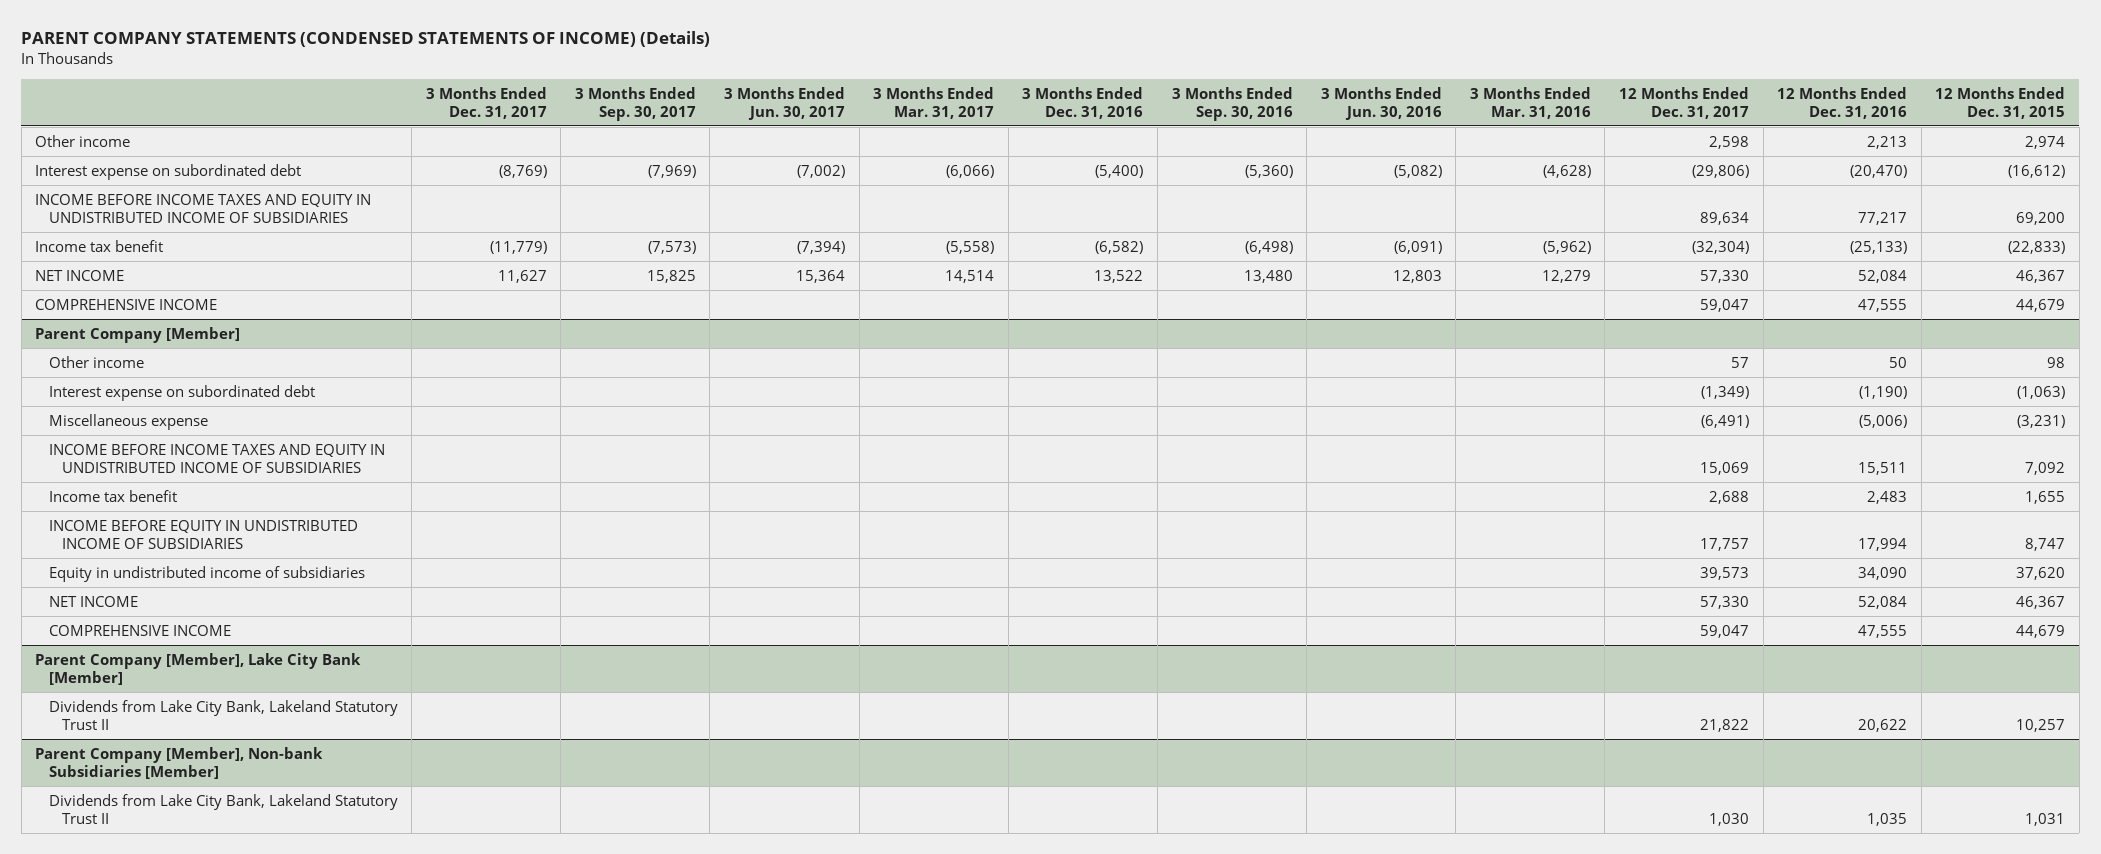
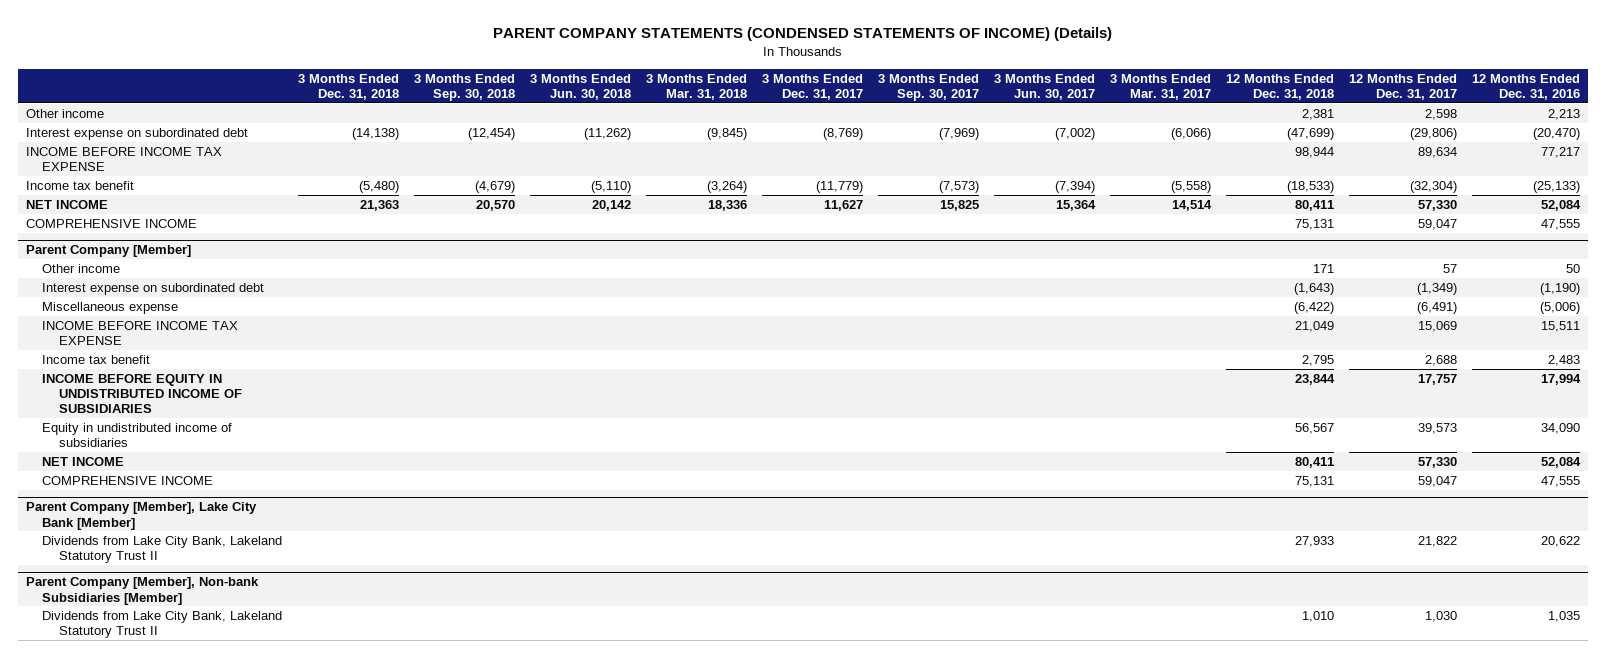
- | 3 Months Ended Dec. 31, 2017 | 3 Months Ended Sep. 30, 2017 | 3 Months Ended Jun. 30, 2017 | 3 Months Ended Mar. 31, 2017 | 3 Months Ended Dec. 31, 2016 | 3 Months Ended Sep. 30, 2016 | 3 Months Ended Jun. 30, 2016 | 3 Months Ended Mar. 31, 2016 | 12 Months Ended Dec. 31, 2017 | 12 Months Ended Dec. 31, 2016 | 12 Months Ended Dec. 31, 2015
+ | 3 Months Ended Dec. 31, 2018 | 3 Months Ended Sep. 30, 2018 | 3 Months Ended Jun. 30, 2018 | 3 Months Ended Mar. 31, 2018 | 3 Months Ended Dec. 31, 2017 | 3 Months Ended Sep. 30, 2017 | 3 Months Ended Jun. 30, 2017 | 3 Months Ended Mar. 31, 2017 | 12 Months Ended Dec. 31, 2018 | 12 Months Ended Dec. 31, 2017 | 12 Months Ended Dec. 31, 2016
- INCOME BEFORE INCOME TAXES AND EQUITY IN UNDISTRIBUTED INCOME OF SUBSIDIARIES | | | | | | | | | 89,634 | 77,217 | 69,200
+ INCOME BEFORE INCOME TAX EXPENSE | | | | | | | | | 98,944 | 89,634 | 77,217
@ Parent Company [Member]
- INCOME BEFORE INCOME TAXES AND EQUITY IN UNDISTRIBUTED INCOME OF SUBSIDIARIES | | | | | | | | | 15,069 | 15,511 | 7,092
+ INCOME BEFORE INCOME TAX EXPENSE | | | | | | | | | 21,049 | 15,069 | 15,511

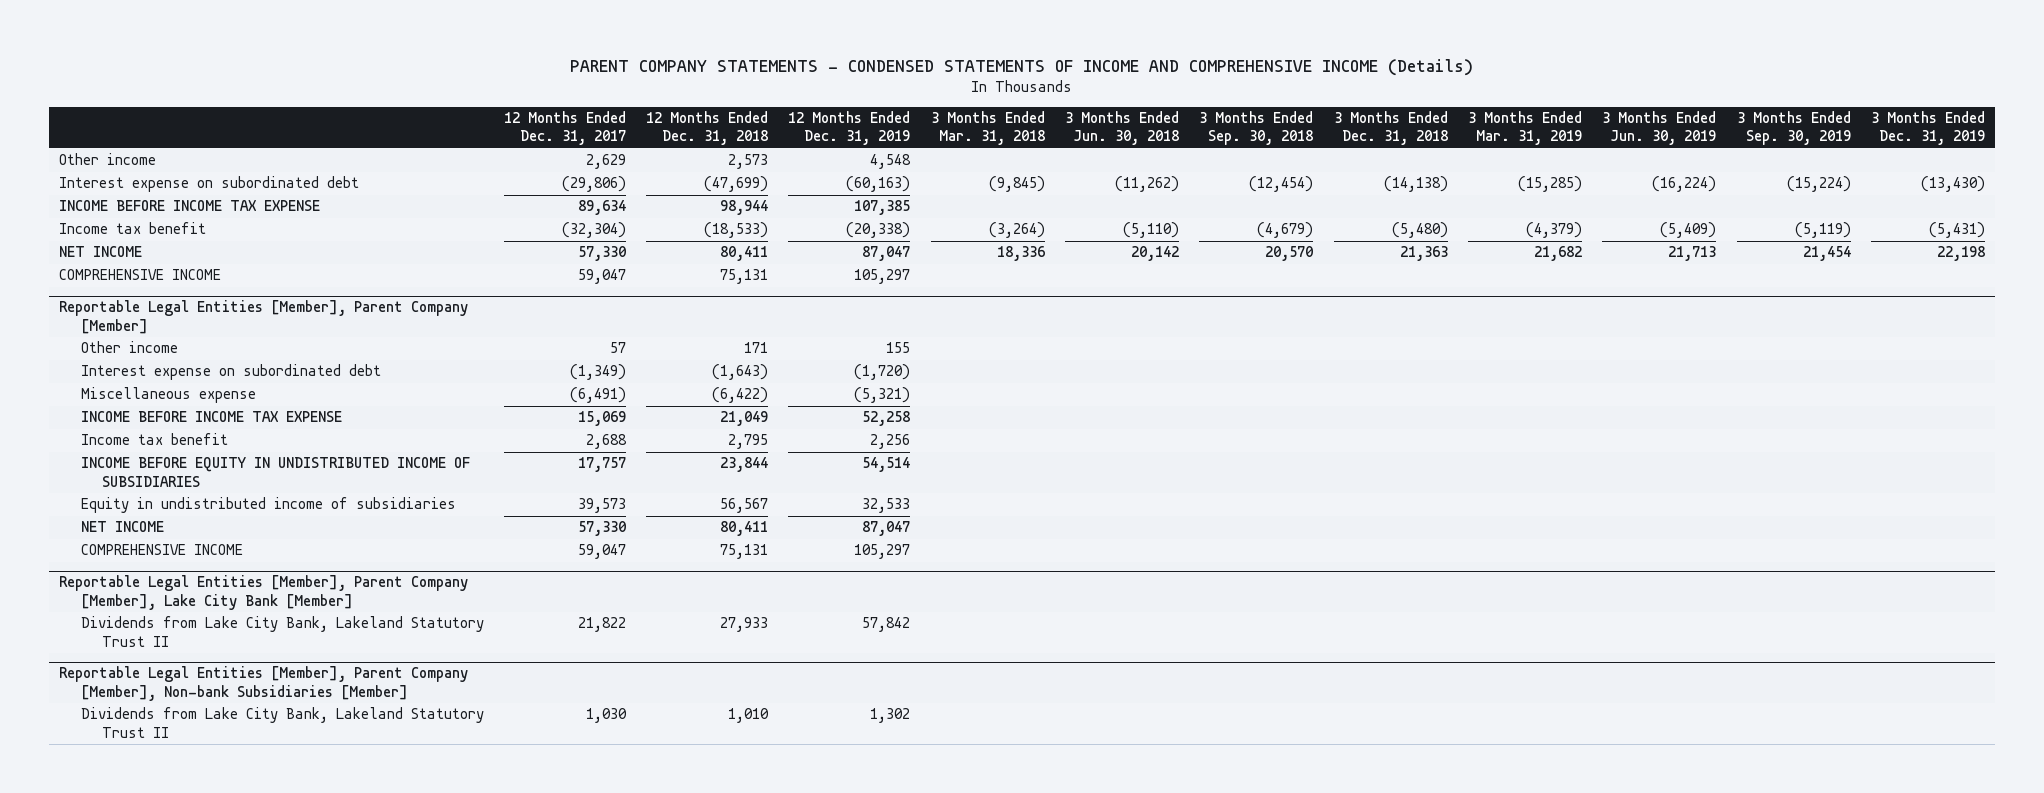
- PARENT COMPANY STATEMENTS (CONDENSED STATEMENTS OF INCOME) (Details)
+ PARENT COMPANY STATEMENTS - CONDENSED STATEMENTS OF INCOME AND COMPREHENSIVE INCOME (Details)
- | 3 Months Ended Dec. 31, 2018 | 3 Months Ended Sep. 30, 2018 | 3 Months Ended Jun. 30, 2018 | 3 Months Ended Mar. 31, 2018 | 3 Months Ended Dec. 31, 2017 | 3 Months Ended Sep. 30, 2017 | 3 Months Ended Jun. 30, 2017 | 3 Months Ended Mar. 31, 2017 | 12 Months Ended Dec. 31, 2018 | 12 Months Ended Dec. 31, 2017 | 12 Months Ended Dec. 31, 2016
+ | 12 Months Ended Dec. 31, 2017 | 12 Months Ended Dec. 31, 2018 | 12 Months Ended Dec. 31, 2019 | 3 Months Ended Mar. 31, 2018 | 3 Months Ended Jun. 30, 2018 | 3 Months Ended Sep. 30, 2018 | 3 Months Ended Dec. 31, 2018 | 3 Months Ended Mar. 31, 2019 | 3 Months Ended Jun. 30, 2019 | 3 Months Ended Sep. 30, 2019 | 3 Months Ended Dec. 31, 2019
- Other income | | | | | | | | | 2,381 | 2,598 | 2,213
+ Other income | 2,629 | 2,573 | 4,548 | | | | | | | |
- Parent Company [Member]
+ Reportable Legal Entities [Member], Parent Company [Member]
- Parent Company [Member], Lake City Bank [Member]
+ Reportable Legal Entities [Member], Parent Company [Member], Lake City Bank [Member]
- Parent Company [Member], Non-bank Subsidiaries [Member]
+ Reportable Legal Entities [Member], Parent Company [Member], Non-bank Subsidiaries [Member]

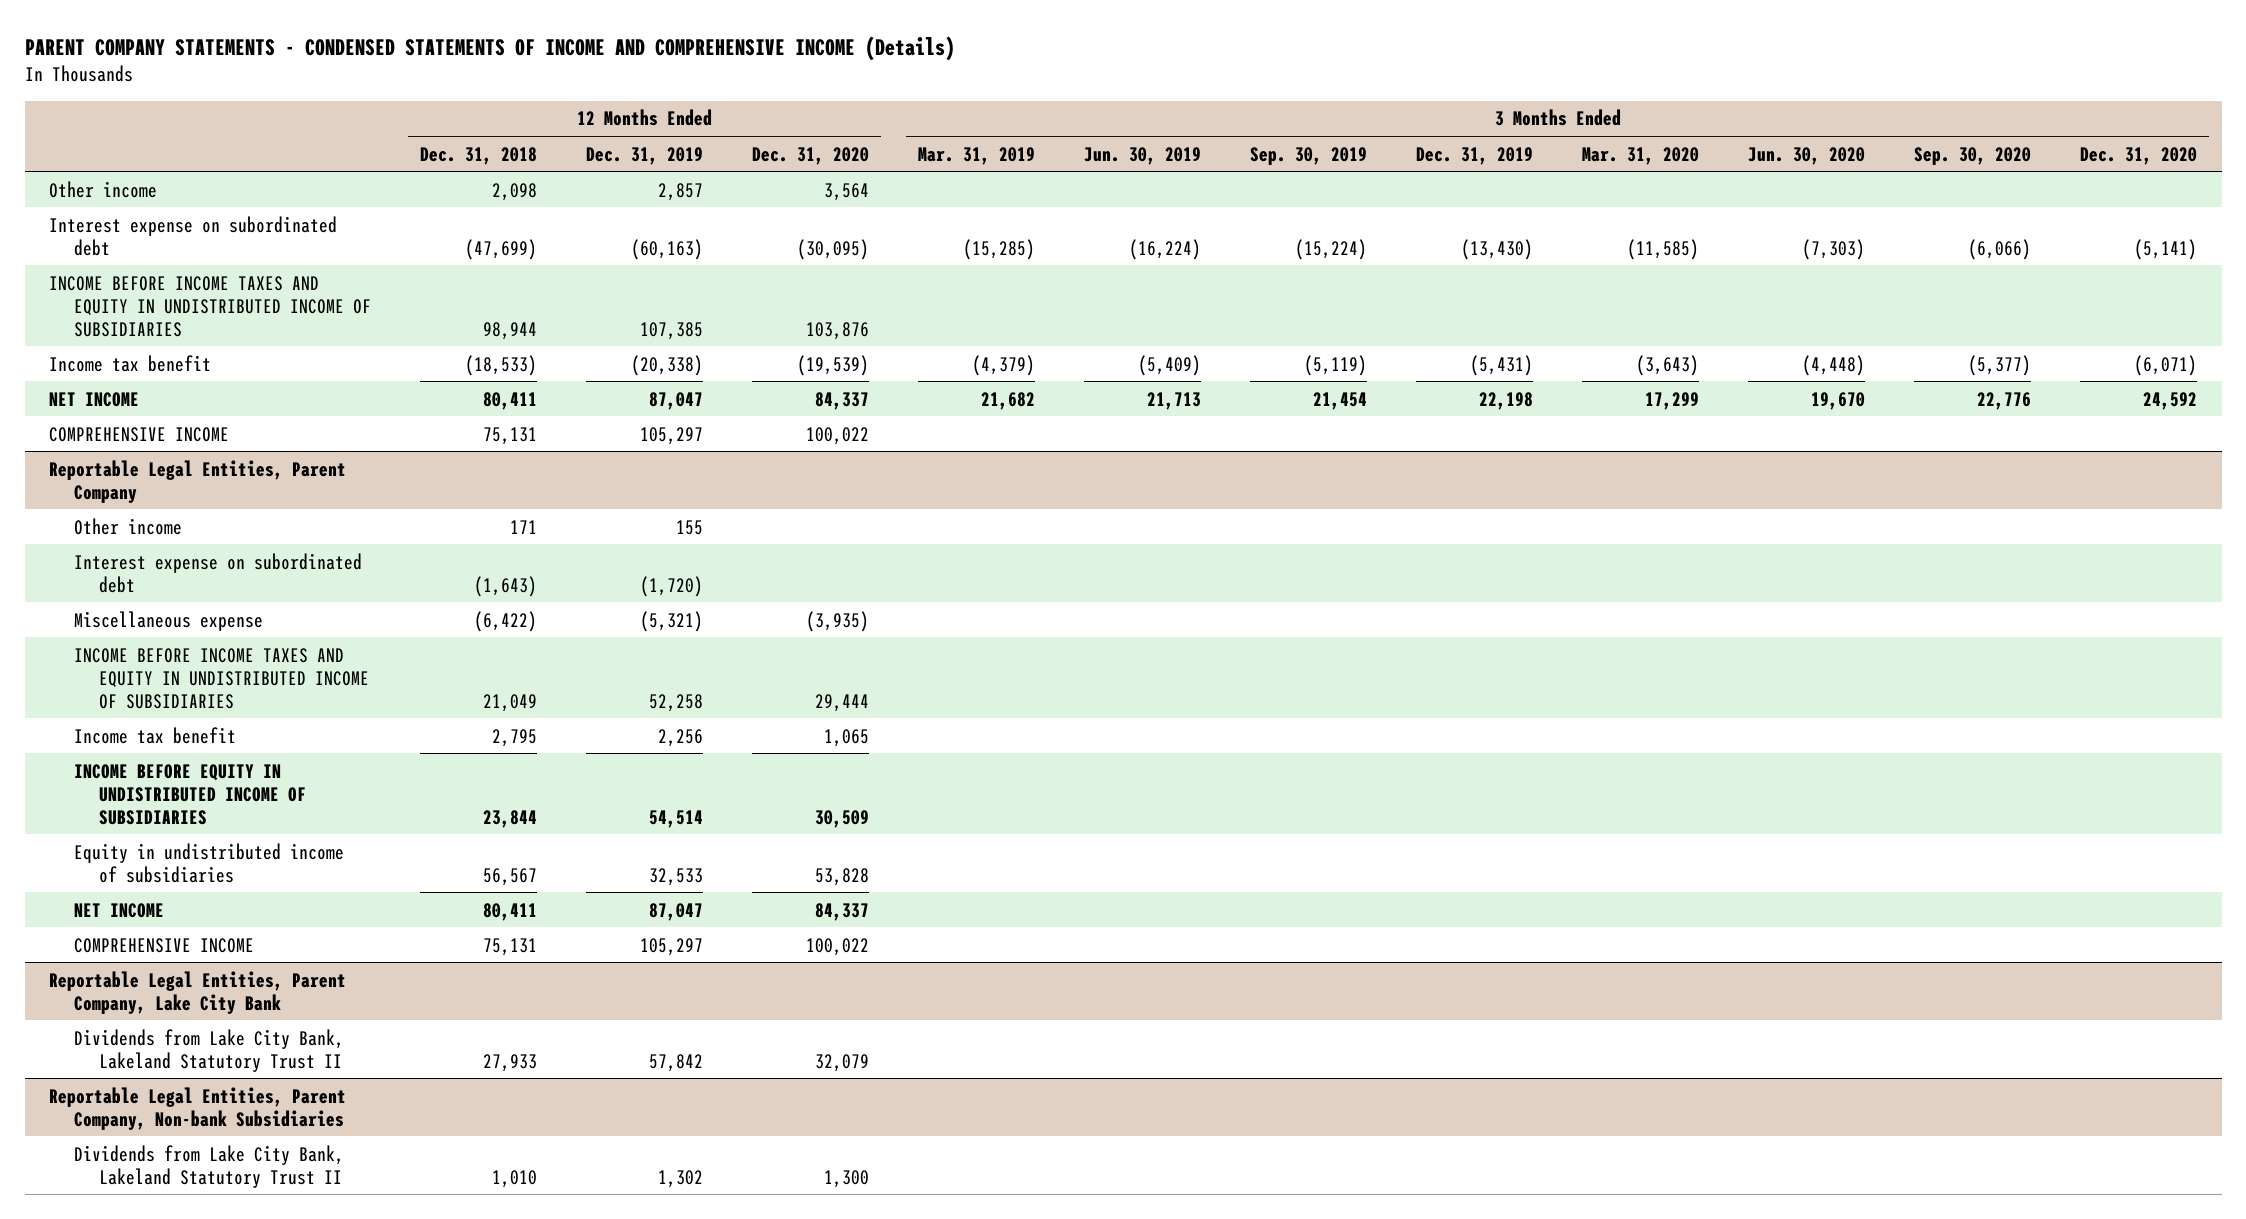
- | 12 Months Ended Dec. 31, 2017 | 12 Months Ended Dec. 31, 2018 | 12 Months Ended Dec. 31, 2019 | 3 Months Ended Mar. 31, 2018 | 3 Months Ended Jun. 30, 2018 | 3 Months Ended Sep. 30, 2018 | 3 Months Ended Dec. 31, 2018 | 3 Months Ended Mar. 31, 2019 | 3 Months Ended Jun. 30, 2019 | 3 Months Ended Sep. 30, 2019 | 3 Months Ended Dec. 31, 2019
+ | 12 Months Ended Dec. 31, 2018 | 12 Months Ended Dec. 31, 2019 | 12 Months Ended Dec. 31, 2020 | 3 Months Ended Mar. 31, 2019 | 3 Months Ended Jun. 30, 2019 | 3 Months Ended Sep. 30, 2019 | 3 Months Ended Dec. 31, 2019 | 3 Months Ended Mar. 31, 2020 | 3 Months Ended Jun. 30, 2020 | 3 Months Ended Sep. 30, 2020 | 3 Months Ended Dec. 31, 2020
- Other income | 2,629 | 2,573 | 4,548 | | | | | | | |
+ Other income | 2,098 | 2,857 | 3,564 | | | | | | | |
- INCOME BEFORE INCOME TAX EXPENSE | 89,634 | 98,944 | 107,385 | | | | | | | |
+ INCOME BEFORE INCOME TAXES AND EQUITY IN UNDISTRIBUTED INCOME OF SUBSIDIARIES | 98,944 | 107,385 | 103,876 | | | | | | | |
- Reportable Legal Entities [Member], Parent Company [Member]
+ Reportable Legal Entities, Parent Company
- INCOME BEFORE INCOME TAX EXPENSE | 15,069 | 21,049 | 52,258 | | | | | | | |
+ INCOME BEFORE INCOME TAXES AND EQUITY IN UNDISTRIBUTED INCOME OF SUBSIDIARIES | 21,049 | 52,258 | 29,444 | | | | | | | |
- Reportable Legal Entities [Member], Parent Company [Member], Lake City Bank [Member]
+ Reportable Legal Entities, Parent Company, Lake City Bank
- Reportable Legal Entities [Member], Parent Company [Member], Non-bank Subsidiaries [Member]
+ Reportable Legal Entities, Parent Company, Non-bank Subsidiaries

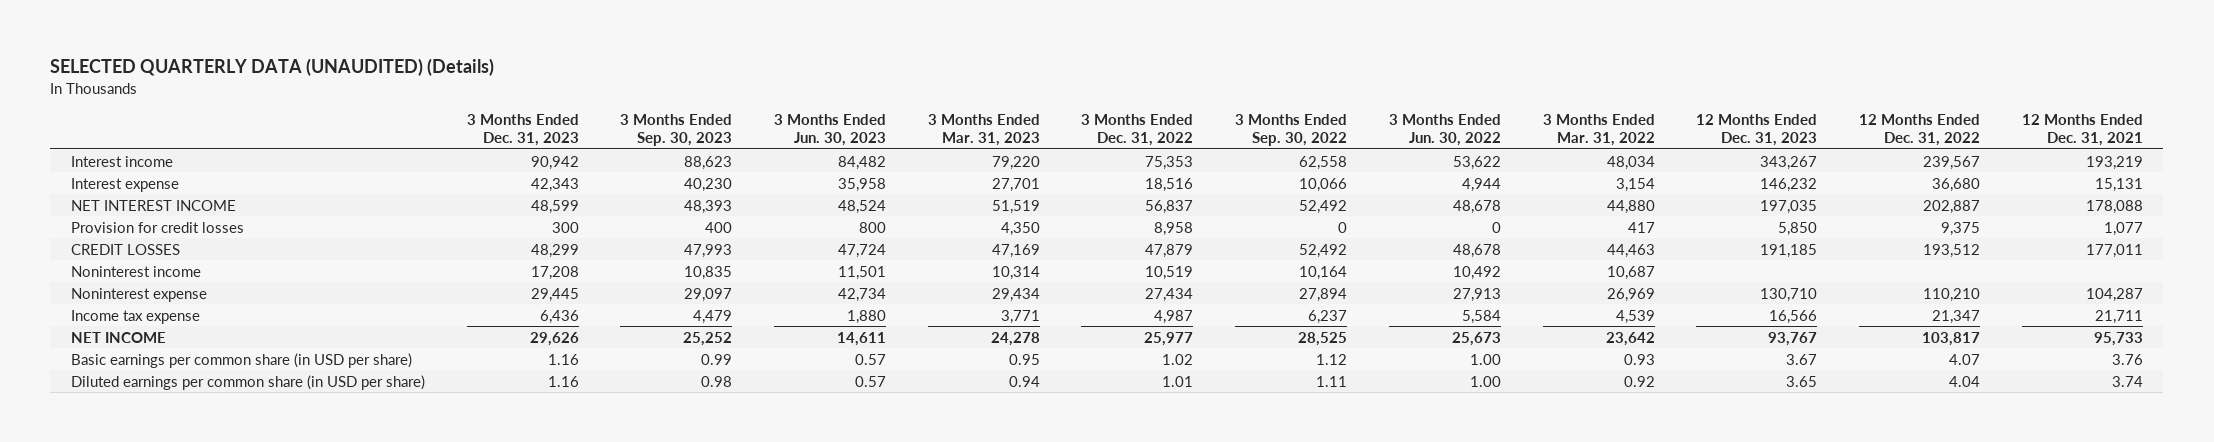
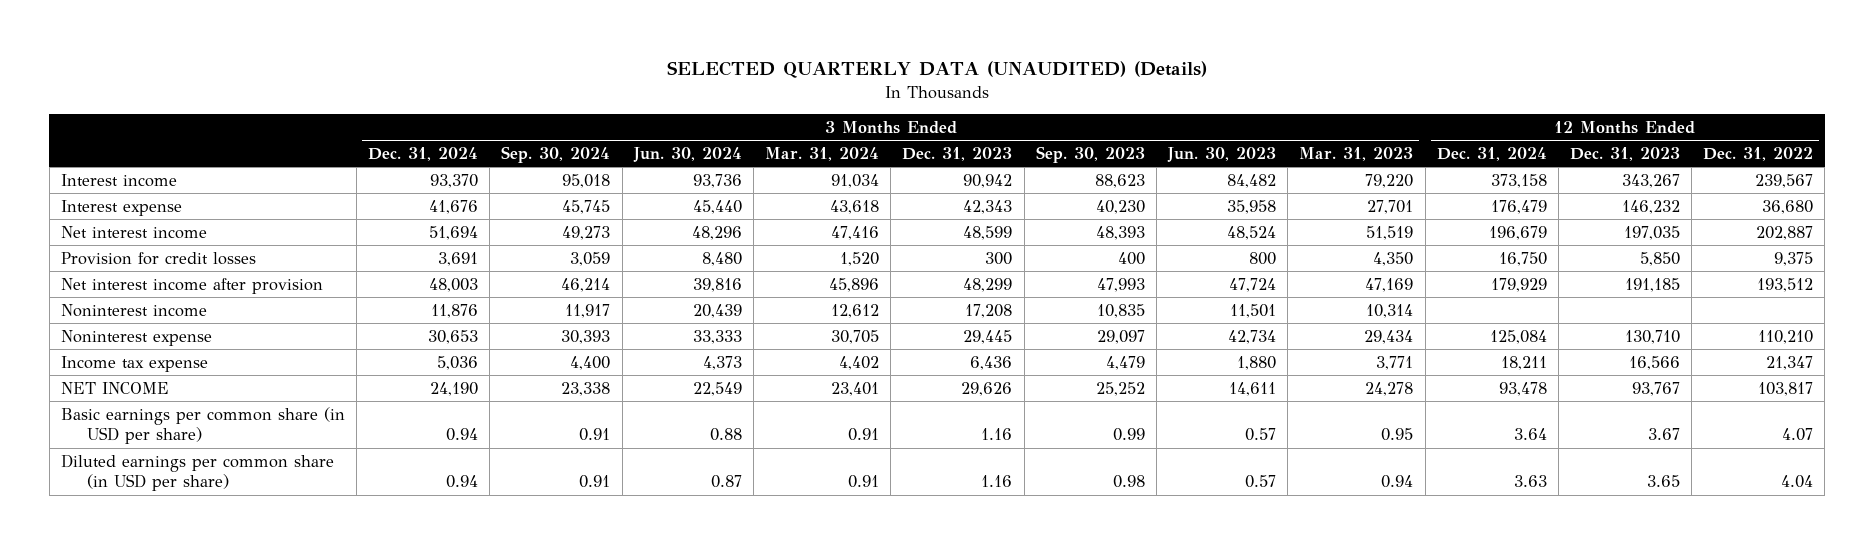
- | 3 Months Ended Dec. 31, 2023 | 3 Months Ended Sep. 30, 2023 | 3 Months Ended Jun. 30, 2023 | 3 Months Ended Mar. 31, 2023 | 3 Months Ended Dec. 31, 2022 | 3 Months Ended Sep. 30, 2022 | 3 Months Ended Jun. 30, 2022 | 3 Months Ended Mar. 31, 2022 | 12 Months Ended Dec. 31, 2023 | 12 Months Ended Dec. 31, 2022 | 12 Months Ended Dec. 31, 2021
+ | 3 Months Ended Dec. 31, 2024 | 3 Months Ended Sep. 30, 2024 | 3 Months Ended Jun. 30, 2024 | 3 Months Ended Mar. 31, 2024 | 3 Months Ended Dec. 31, 2023 | 3 Months Ended Sep. 30, 2023 | 3 Months Ended Jun. 30, 2023 | 3 Months Ended Mar. 31, 2023 | 12 Months Ended Dec. 31, 2024 | 12 Months Ended Dec. 31, 2023 | 12 Months Ended Dec. 31, 2022
- NET INTEREST INCOME | 48,599 | 48,393 | 48,524 | 51,519 | 56,837 | 52,492 | 48,678 | 44,880 | 197,035 | 202,887 | 178,088
+ Net interest income | 51,694 | 49,273 | 48,296 | 47,416 | 48,599 | 48,393 | 48,524 | 51,519 | 196,679 | 197,035 | 202,887
- CREDIT LOSSES | 48,299 | 47,993 | 47,724 | 47,169 | 47,879 | 52,492 | 48,678 | 44,463 | 191,185 | 193,512 | 177,011
+ Net interest income after provision | 48,003 | 46,214 | 39,816 | 45,896 | 48,299 | 47,993 | 47,724 | 47,169 | 179,929 | 191,185 | 193,512

